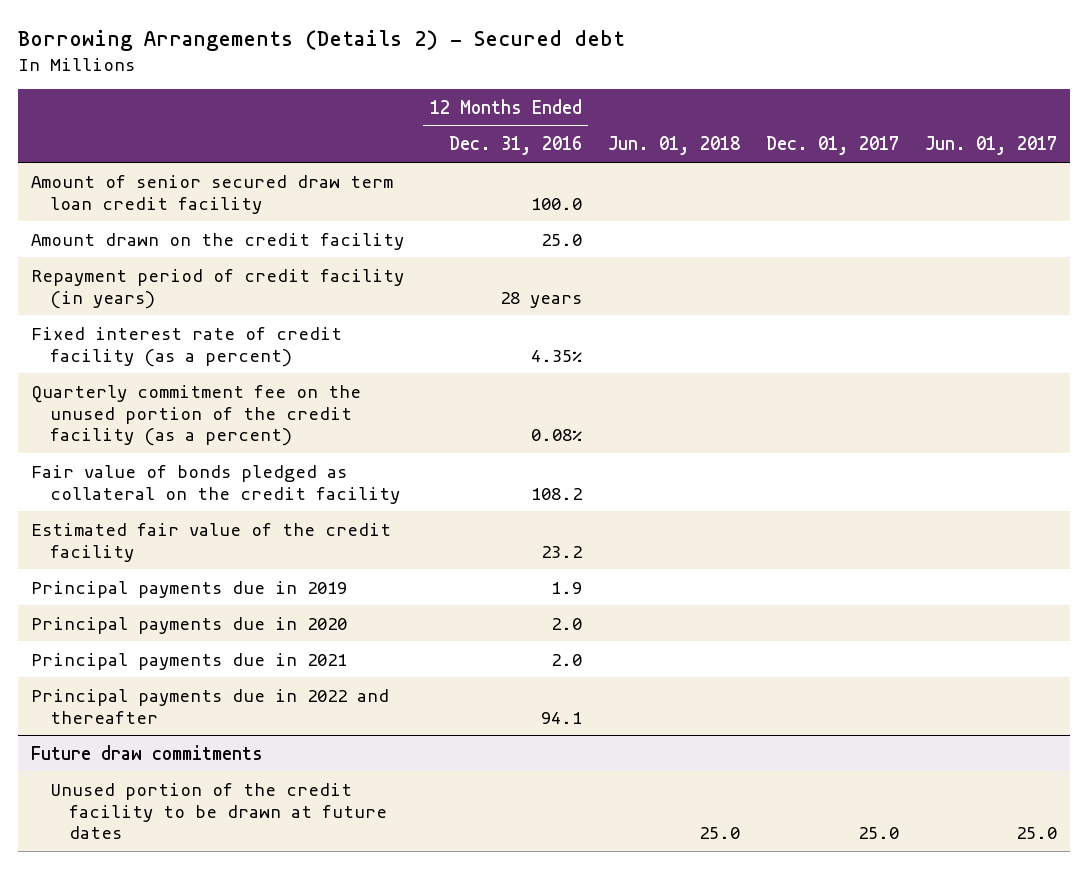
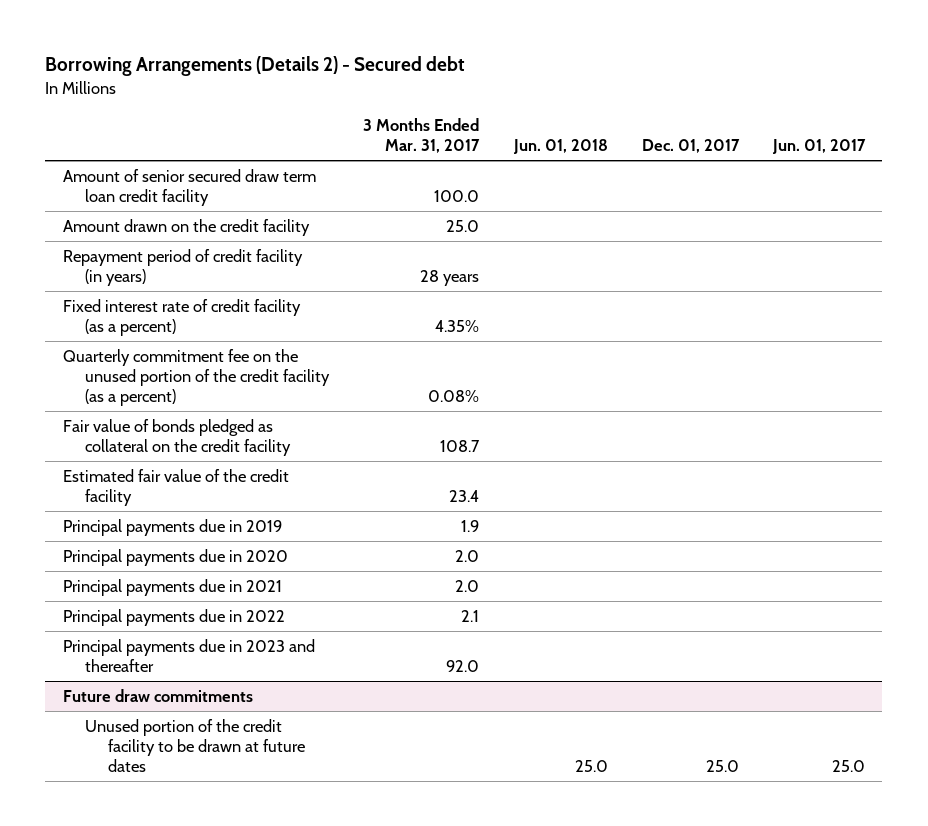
- | 12 Months Ended Dec. 31, 2016 | Jun. 01, 2018 | Dec. 01, 2017 | Jun. 01, 2017
+ | 3 Months Ended Mar. 31, 2017 | Jun. 01, 2018 | Dec. 01, 2017 | Jun. 01, 2017
- Principal payments due in 2022 and thereafter | 94.1 | | |
+ Principal payments due in 2022 | 2.1 | | |
+ Principal payments due in 2023 and thereafter | 92.0 | | |

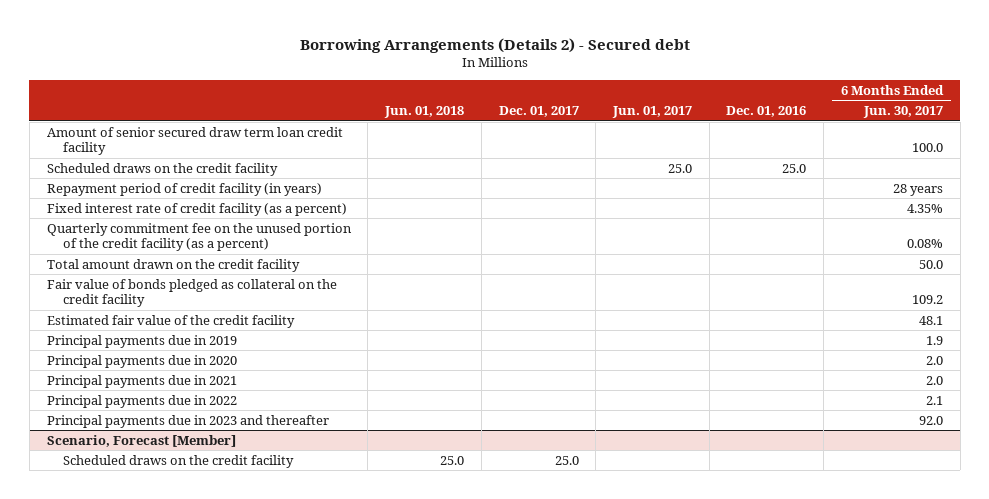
- | 3 Months Ended Mar. 31, 2017 | Jun. 01, 2018 | Dec. 01, 2017 | Jun. 01, 2017
+ | Jun. 01, 2018 | Dec. 01, 2017 | Jun. 01, 2017 | Dec. 01, 2016 | 6 Months Ended Jun. 30, 2017
- Amount drawn on the credit facility | 25.0 | | |
+ Scheduled draws on the credit facility | | | 25.0 | 25.0 |
+ Total amount drawn on the credit facility | | | | | 50.0
- Future draw commitments
- Unused portion of the credit facility to be drawn at future dates | | 25.0 | 25.0 | 25.0
+ Scenario, Forecast [Member]
+ Scheduled draws on the credit facility | 25.0 | 25.0 | | |

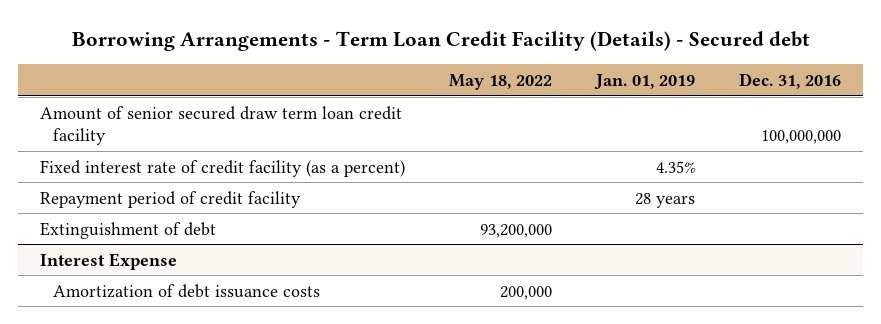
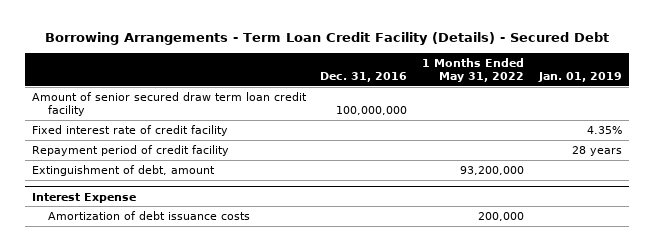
- Borrowing Arrangements - Term Loan Credit Facility (Details) - Secured debt
+ Borrowing Arrangements - Term Loan Credit Facility (Details) - Secured Debt
- | May 18, 2022 | Jan. 01, 2019 | Dec. 31, 2016
+ | Dec. 31, 2016 | 1 Months Ended May 31, 2022 | Jan. 01, 2019
- Fixed interest rate of credit facility (as a percent) | | 4.35% |
+ Fixed interest rate of credit facility | | | 4.35%
- Extinguishment of debt | 93,200,000 | |
+ Extinguishment of debt, amount | | 93,200,000 |

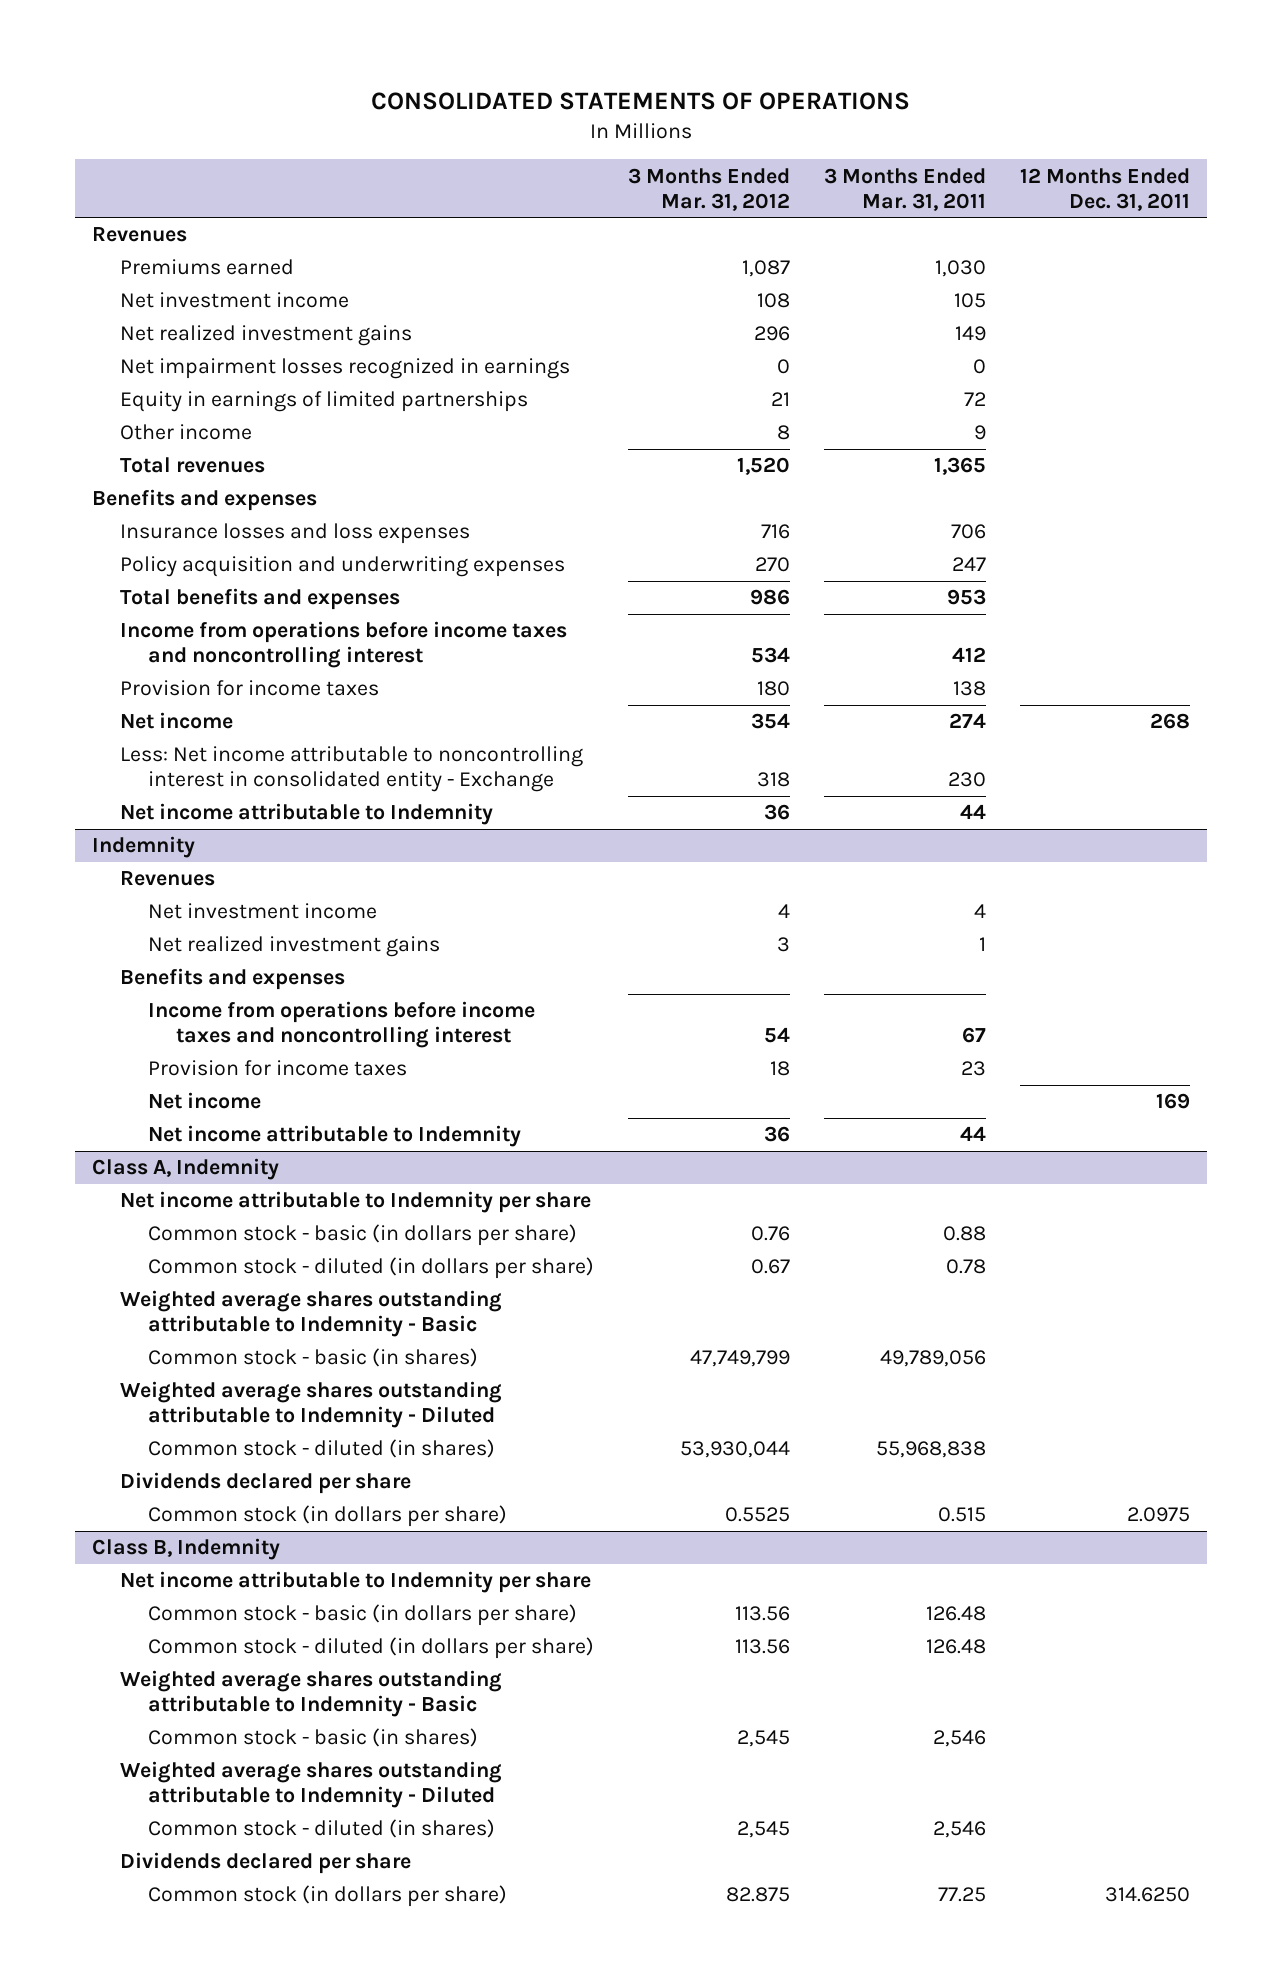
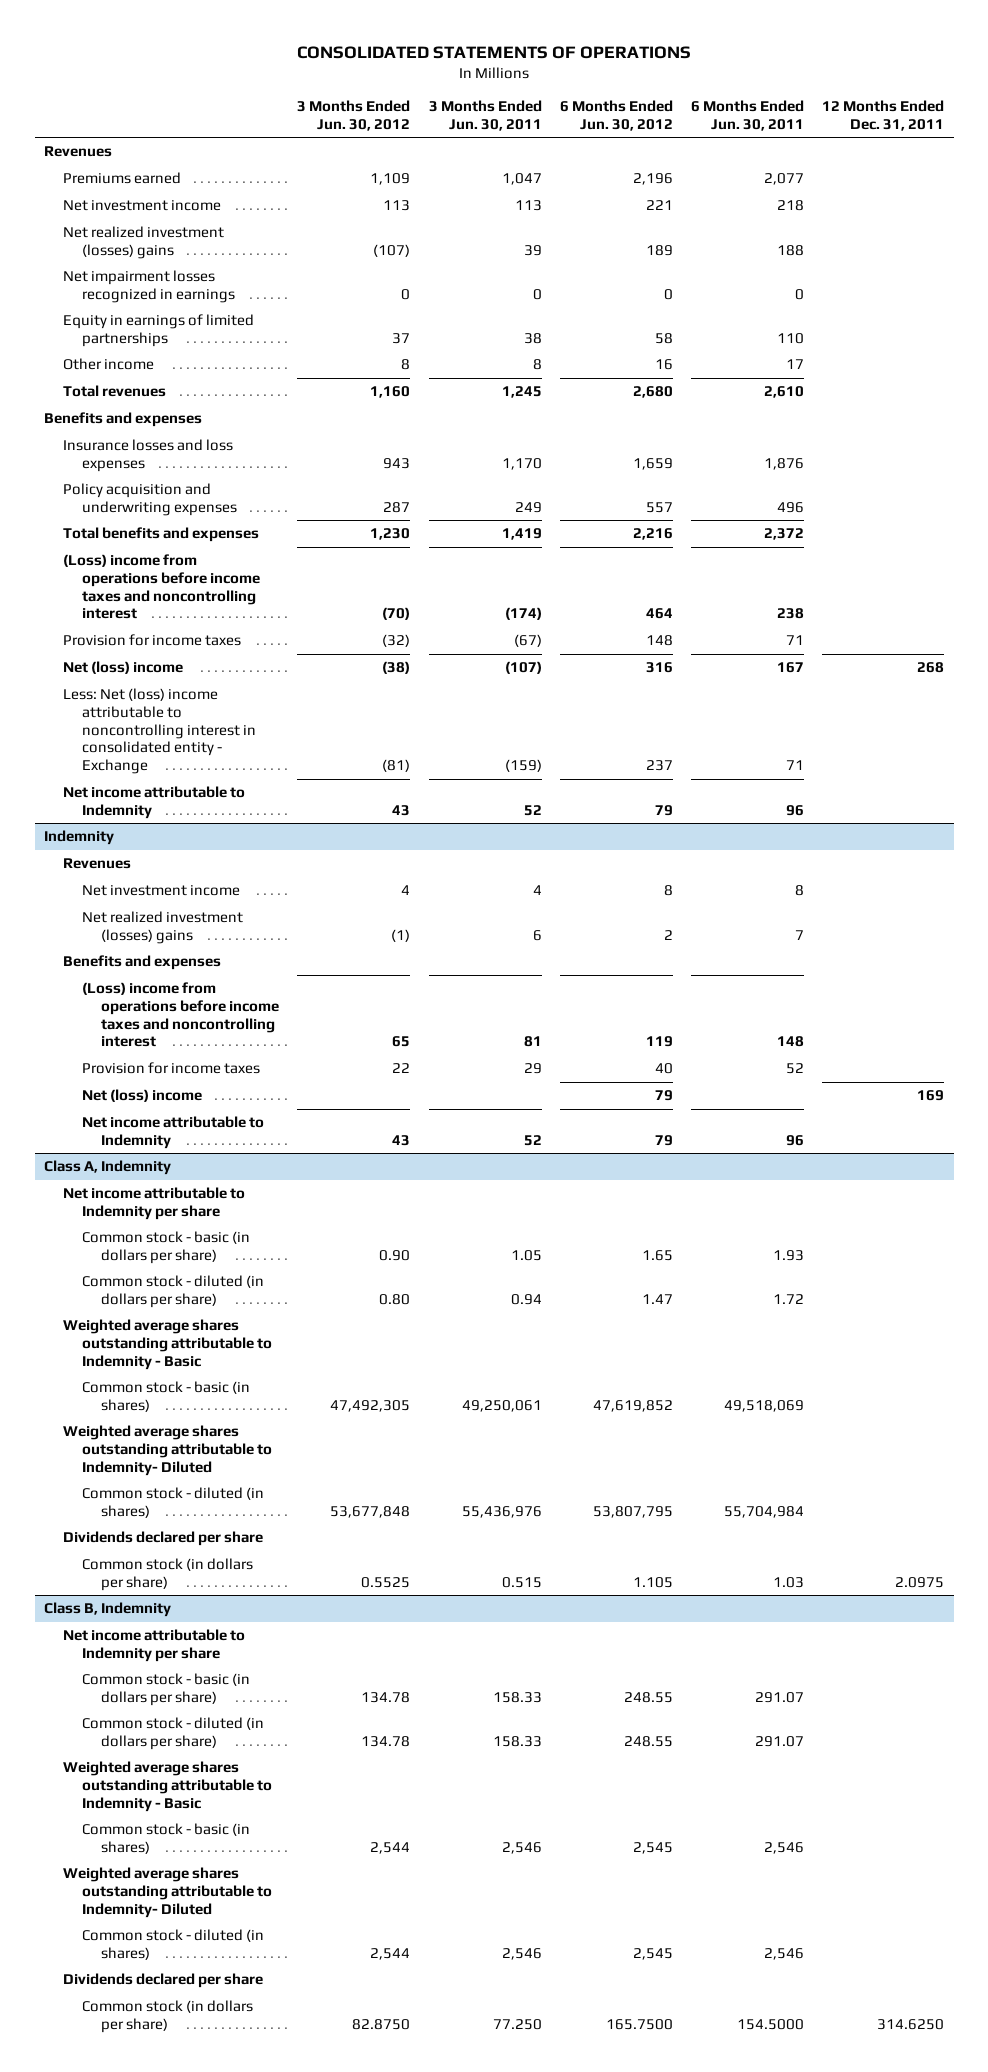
- | 3 Months Ended Mar. 31, 2012 | 3 Months Ended Mar. 31, 2011 | 12 Months Ended Dec. 31, 2011
+ | 3 Months Ended Jun. 30, 2012 | 3 Months Ended Jun. 30, 2011 | 6 Months Ended Jun. 30, 2012 | 6 Months Ended Jun. 30, 2011 | 12 Months Ended Dec. 31, 2011
- Net realized investment gains | 296 | 149 |
+ Net realized investment (losses) gains | (107) | 39 | 189 | 188 |
- Income from operations before income taxes and noncontrolling interest | 534 | 412 |
+ (Loss) income from operations before income taxes and noncontrolling interest | (70) | (174) | 464 | 238 |
- Net income | 354 | 274 | 268
- Less: Net income attributable to noncontrolling interest in consolidated entity - Exchange | 318 | 230 |
+ Net (loss) income | (38) | (107) | 316 | 167 | 268
+ Less: Net (loss) income attributable to noncontrolling interest in consolidated entity - Exchange | (81) | (159) | 237 | 71 |
@ Indemnity
- Net realized investment gains | 3 | 1 |
+ Net realized investment (losses) gains | (1) | 6 | 2 | 7 |
- Income from operations before income taxes and noncontrolling interest | 54 | 67 |
+ (Loss) income from operations before income taxes and noncontrolling interest | 65 | 81 | 119 | 148 |
- Net income | | | 169
+ Net (loss) income | | | 79 | | 169
@ Class A, Indemnity
- Weighted average shares outstanding attributable to Indemnity - Diluted
+ Weighted average shares outstanding attributable to Indemnity- Diluted
@ Class B, Indemnity
- Weighted average shares outstanding attributable to Indemnity - Diluted
+ Weighted average shares outstanding attributable to Indemnity- Diluted

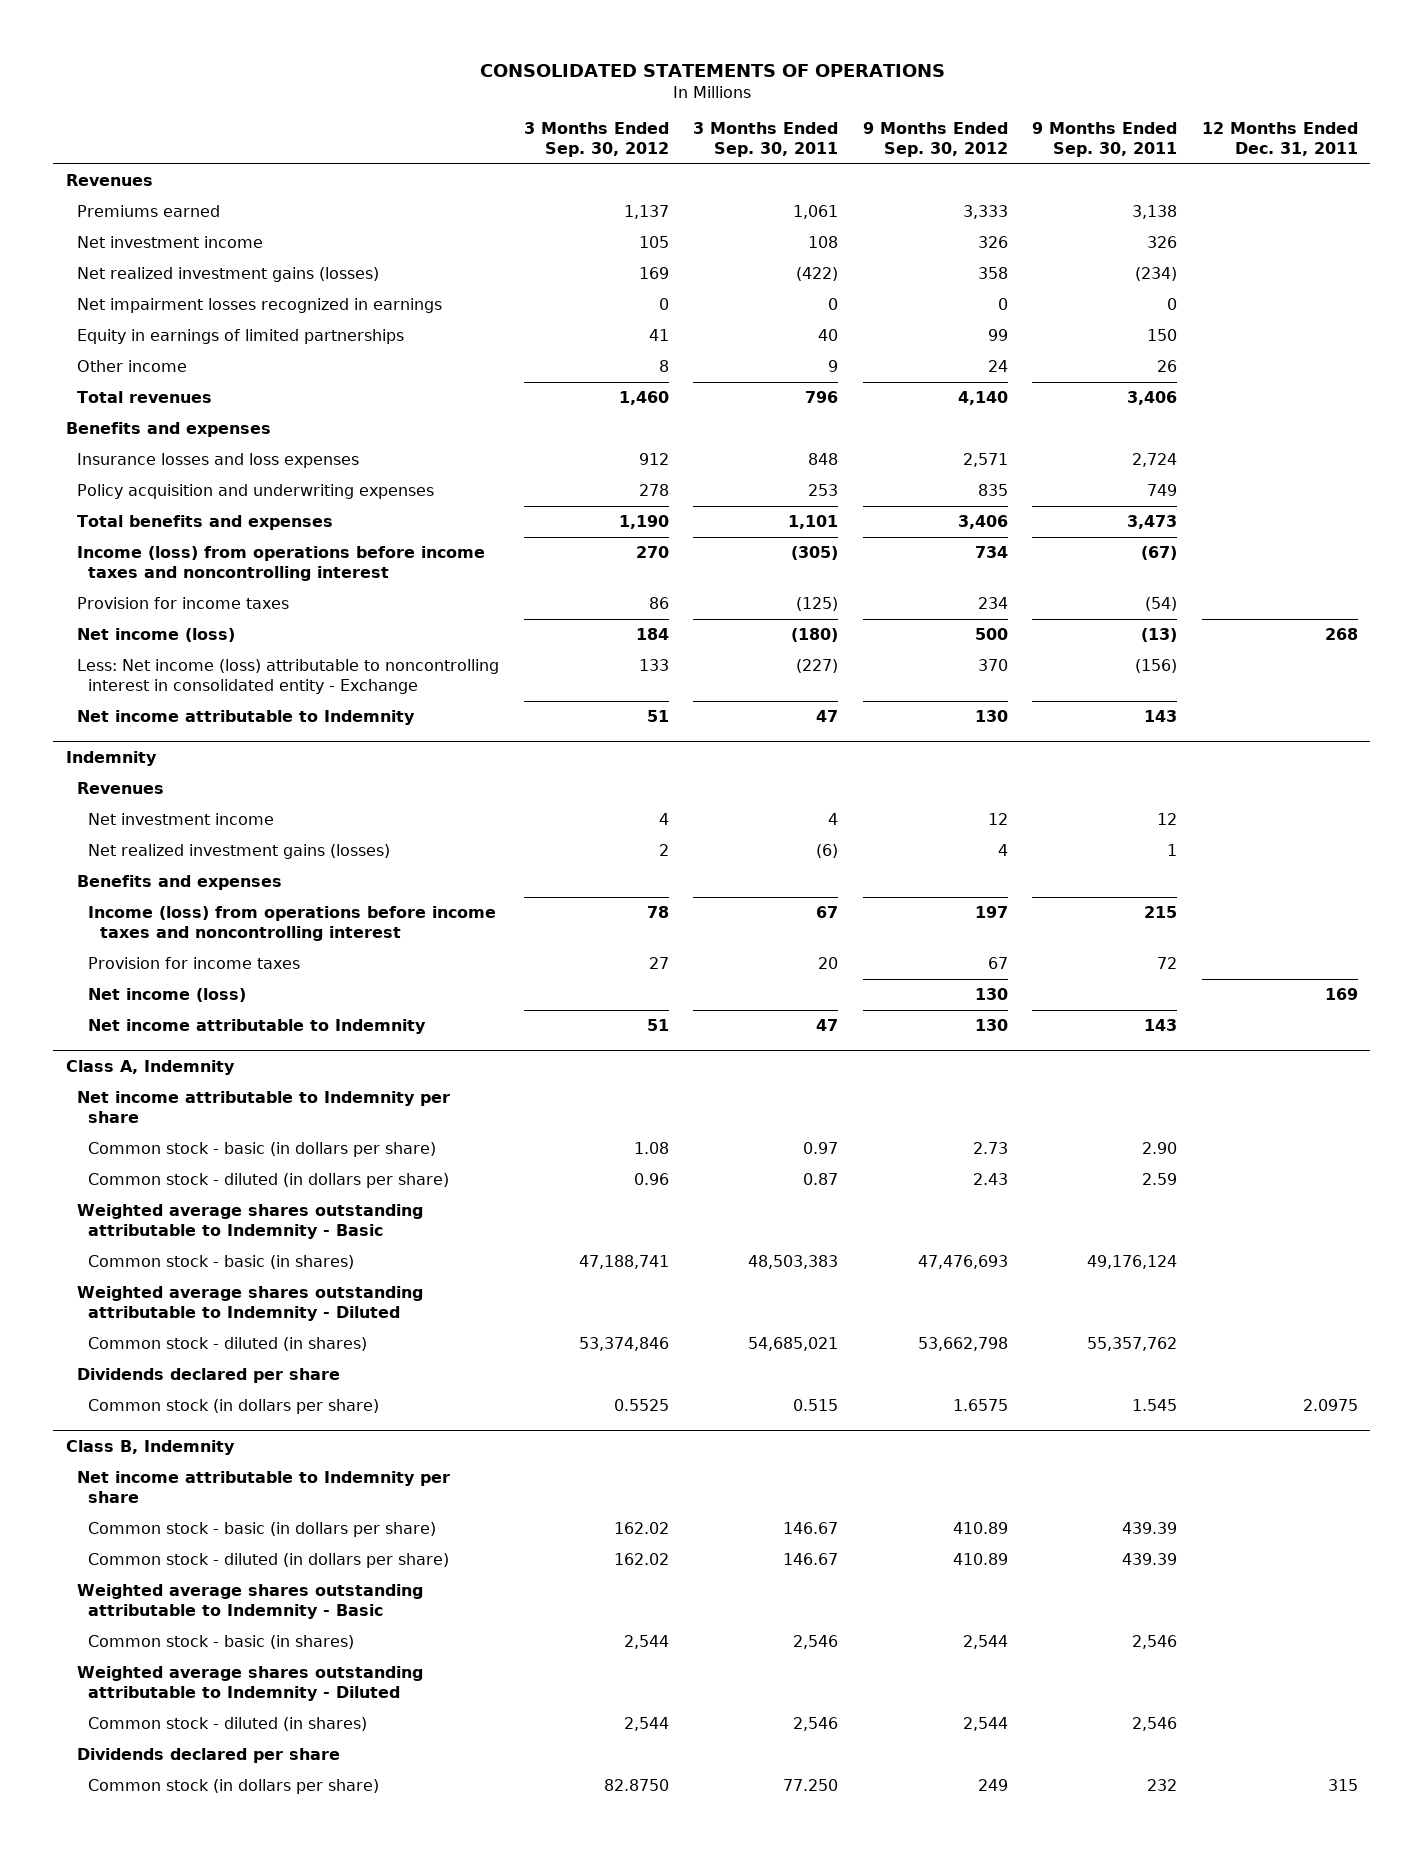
- | 3 Months Ended Jun. 30, 2012 | 3 Months Ended Jun. 30, 2011 | 6 Months Ended Jun. 30, 2012 | 6 Months Ended Jun. 30, 2011 | 12 Months Ended Dec. 31, 2011
+ | 3 Months Ended Sep. 30, 2012 | 3 Months Ended Sep. 30, 2011 | 9 Months Ended Sep. 30, 2012 | 9 Months Ended Sep. 30, 2011 | 12 Months Ended Dec. 31, 2011
- Net realized investment (losses) gains | (107) | 39 | 189 | 188 |
+ Net realized investment gains (losses) | 169 | (422) | 358 | (234) |
- (Loss) income from operations before income taxes and noncontrolling interest | (70) | (174) | 464 | 238 |
+ Income (loss) from operations before income taxes and noncontrolling interest | 270 | (305) | 734 | (67) |
- Net (loss) income | (38) | (107) | 316 | 167 | 268
- Less: Net (loss) income attributable to noncontrolling interest in consolidated entity - Exchange | (81) | (159) | 237 | 71 |
+ Net income (loss) | 184 | (180) | 500 | (13) | 268
+ Less: Net income (loss) attributable to noncontrolling interest in consolidated entity - Exchange | 133 | (227) | 370 | (156) |
@ Indemnity
- Net realized investment (losses) gains | (1) | 6 | 2 | 7 |
+ Net realized investment gains (losses) | 2 | (6) | 4 | 1 |
- (Loss) income from operations before income taxes and noncontrolling interest | 65 | 81 | 119 | 148 |
+ Income (loss) from operations before income taxes and noncontrolling interest | 78 | 67 | 197 | 215 |
- Net (loss) income | | | 79 | | 169
+ Net income (loss) | | | 130 | | 169
@ Class A, Indemnity
- Weighted average shares outstanding attributable to Indemnity- Diluted
+ Weighted average shares outstanding attributable to Indemnity - Diluted
@ Class B, Indemnity
- Weighted average shares outstanding attributable to Indemnity- Diluted
+ Weighted average shares outstanding attributable to Indemnity - Diluted
- Common stock (in dollars per share) | 82.8750 | 77.250 | 165.7500 | 154.5000 | 314.6250
+ Common stock (in dollars per share) | 82.8750 | 77.250 | 249 | 232 | 315

